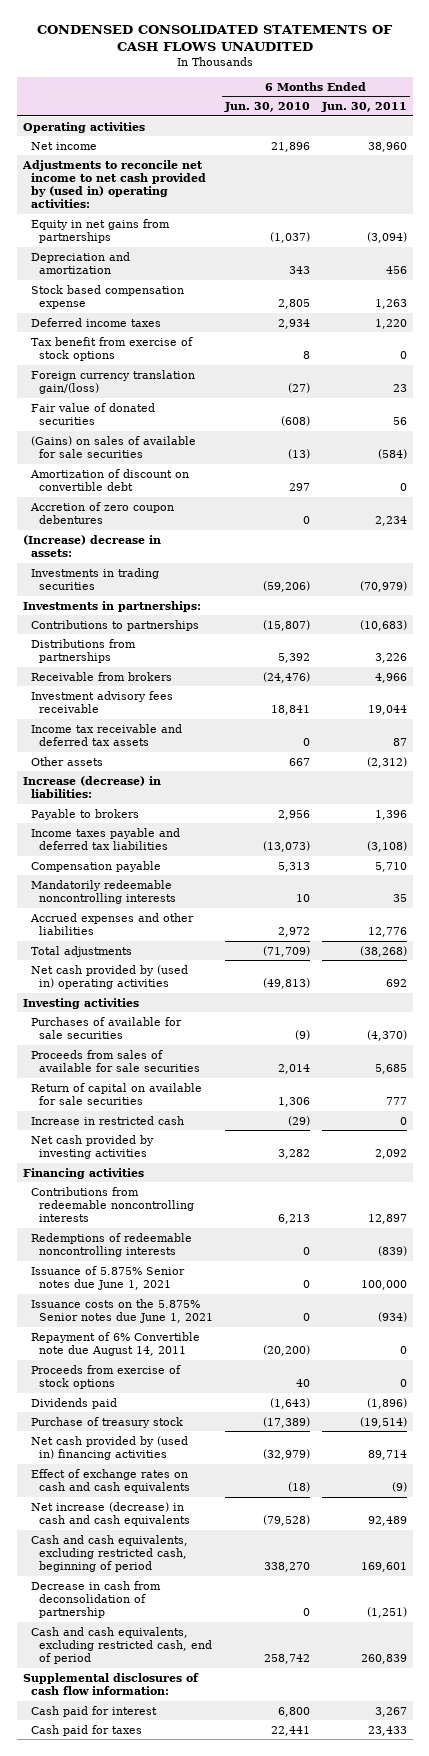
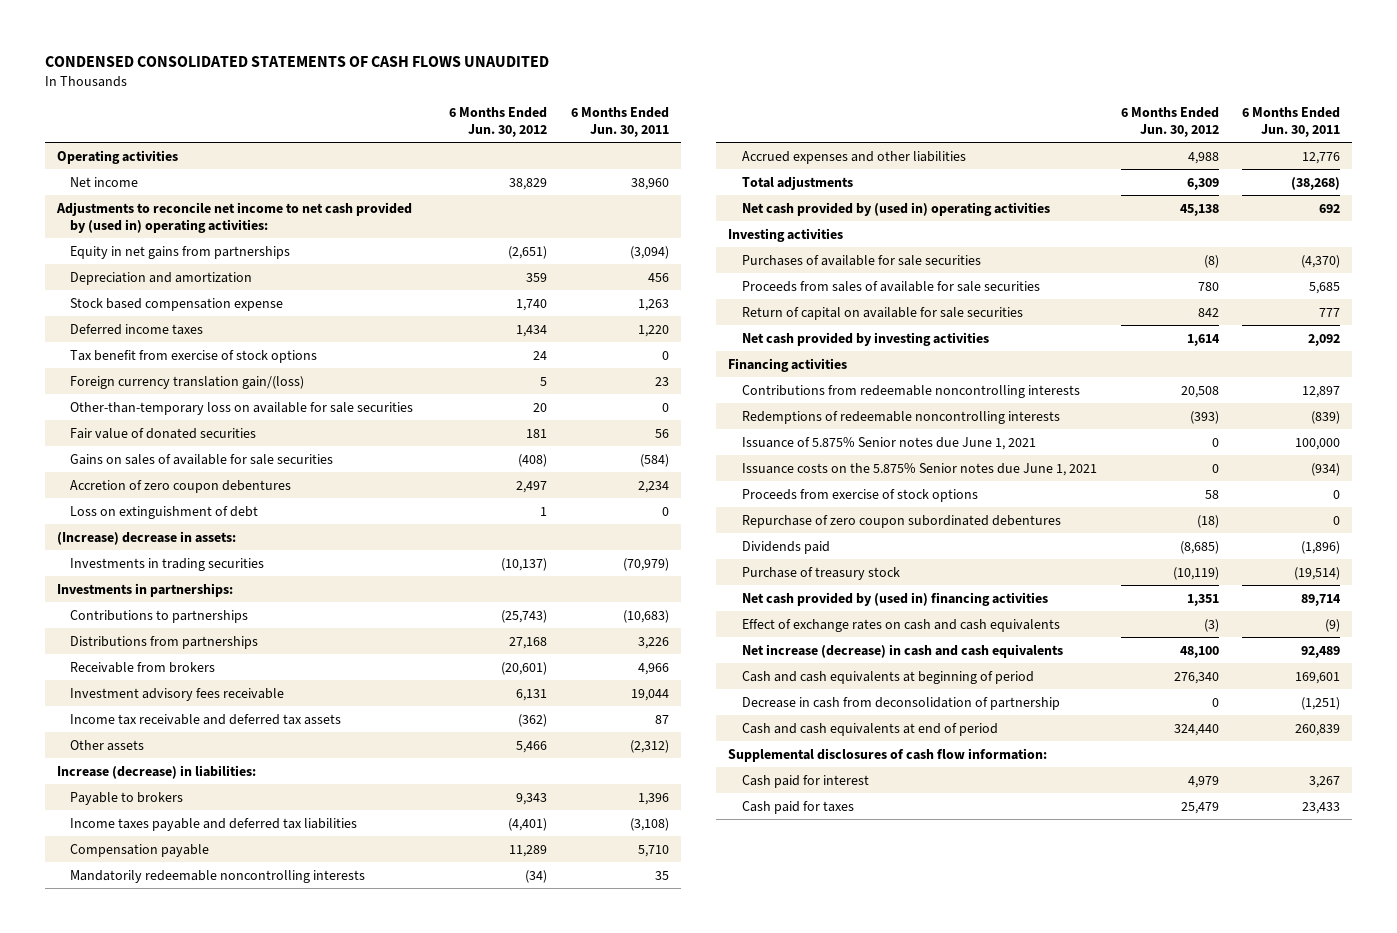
- | 6 Months Ended Jun. 30, 2010 | 6 Months Ended Jun. 30, 2011
+ | 6 Months Ended Jun. 30, 2012 | 6 Months Ended Jun. 30, 2011
+ Other-than-temporary loss on available for sale securities | 20 | 0
- (Gains) on sales of available for sale securities | (13) | (584)
- Amortization of discount on convertible debt | 297 | 0
+ Gains on sales of available for sale securities | (408) | (584)
+ Loss on extinguishment of debt | 1 | 0
- Increase in restricted cash | (29) | 0
- Repayment of 6% Convertible note due August 14, 2011 | (20,200) | 0
+ Repurchase of zero coupon subordinated debentures | (18) | 0
- Cash and cash equivalents, excluding restricted cash, beginning of period | 338,270 | 169,601
+ Cash and cash equivalents at beginning of period | 276,340 | 169,601
- Cash and cash equivalents, excluding restricted cash, end of period | 258,742 | 260,839
+ Cash and cash equivalents at end of period | 324,440 | 260,839

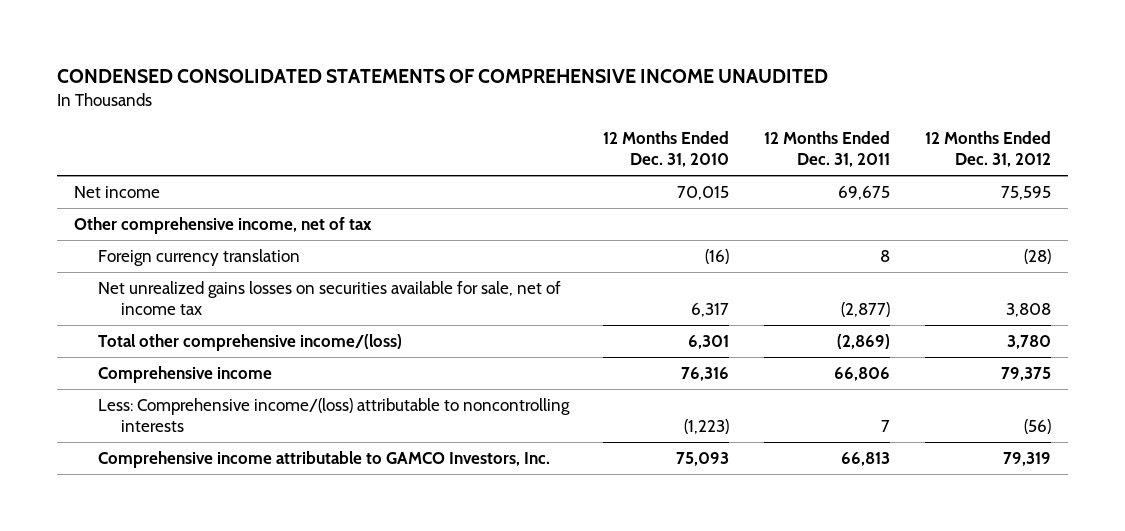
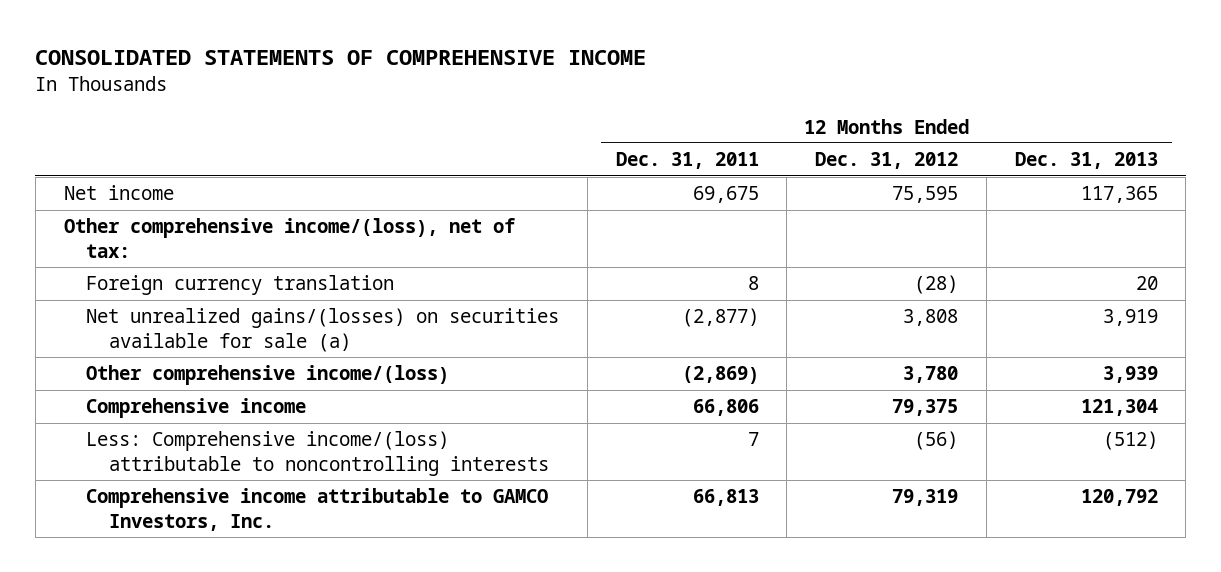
- CONDENSED CONSOLIDATED STATEMENTS OF COMPREHENSIVE INCOME UNAUDITED
+ CONSOLIDATED STATEMENTS OF COMPREHENSIVE INCOME
- | 12 Months Ended Dec. 31, 2010 | 12 Months Ended Dec. 31, 2011 | 12 Months Ended Dec. 31, 2012
+ | 12 Months Ended Dec. 31, 2011 | 12 Months Ended Dec. 31, 2012 | 12 Months Ended Dec. 31, 2013
- Other comprehensive income, net of tax
+ Other comprehensive income/(loss), net of tax:
- Net unrealized gains losses on securities available for sale, net of income tax | 6,317 | (2,877) | 3,808
- Total other comprehensive income/(loss) | 6,301 | (2,869) | 3,780
+ Net unrealized gains/(losses) on securities available for sale (a) | (2,877) | 3,808 | 3,919
+ Other comprehensive income/(loss) | (2,869) | 3,780 | 3,939

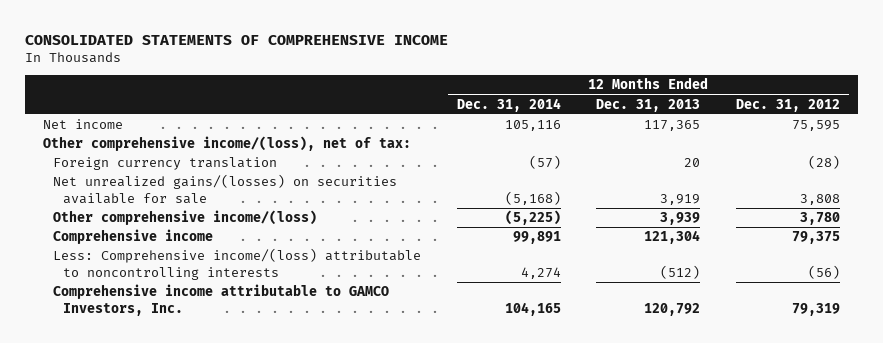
- | 12 Months Ended Dec. 31, 2011 | 12 Months Ended Dec. 31, 2012 | 12 Months Ended Dec. 31, 2013
+ | 12 Months Ended Dec. 31, 2014 | 12 Months Ended Dec. 31, 2013 | 12 Months Ended Dec. 31, 2012
- Net unrealized gains/(losses) on securities available for sale (a) | (2,877) | 3,808 | 3,919
+ Net unrealized gains/(losses) on securities available for sale | (5,168) | 3,919 | 3,808

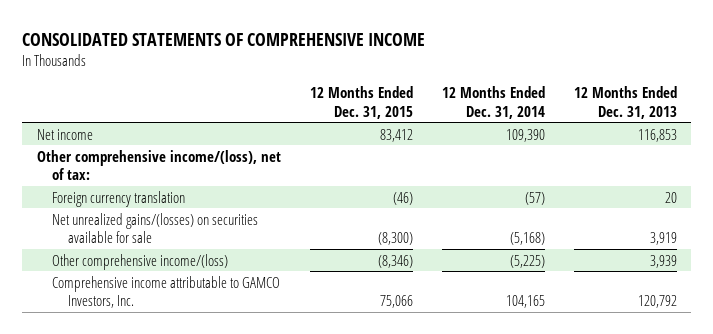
- | 12 Months Ended Dec. 31, 2014 | 12 Months Ended Dec. 31, 2013 | 12 Months Ended Dec. 31, 2012
+ | 12 Months Ended Dec. 31, 2015 | 12 Months Ended Dec. 31, 2014 | 12 Months Ended Dec. 31, 2013
- Net income | 105,116 | 117,365 | 75,595
+ Net income | 83,412 | 109,390 | 116,853
- Comprehensive income | 99,891 | 121,304 | 79,375
- Less: Comprehensive income/(loss) attributable to noncontrolling interests | 4,274 | (512) | (56)

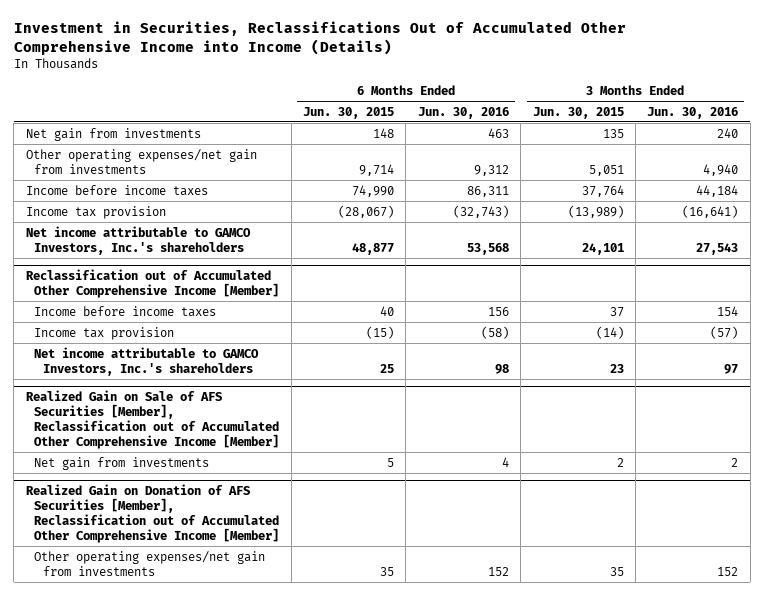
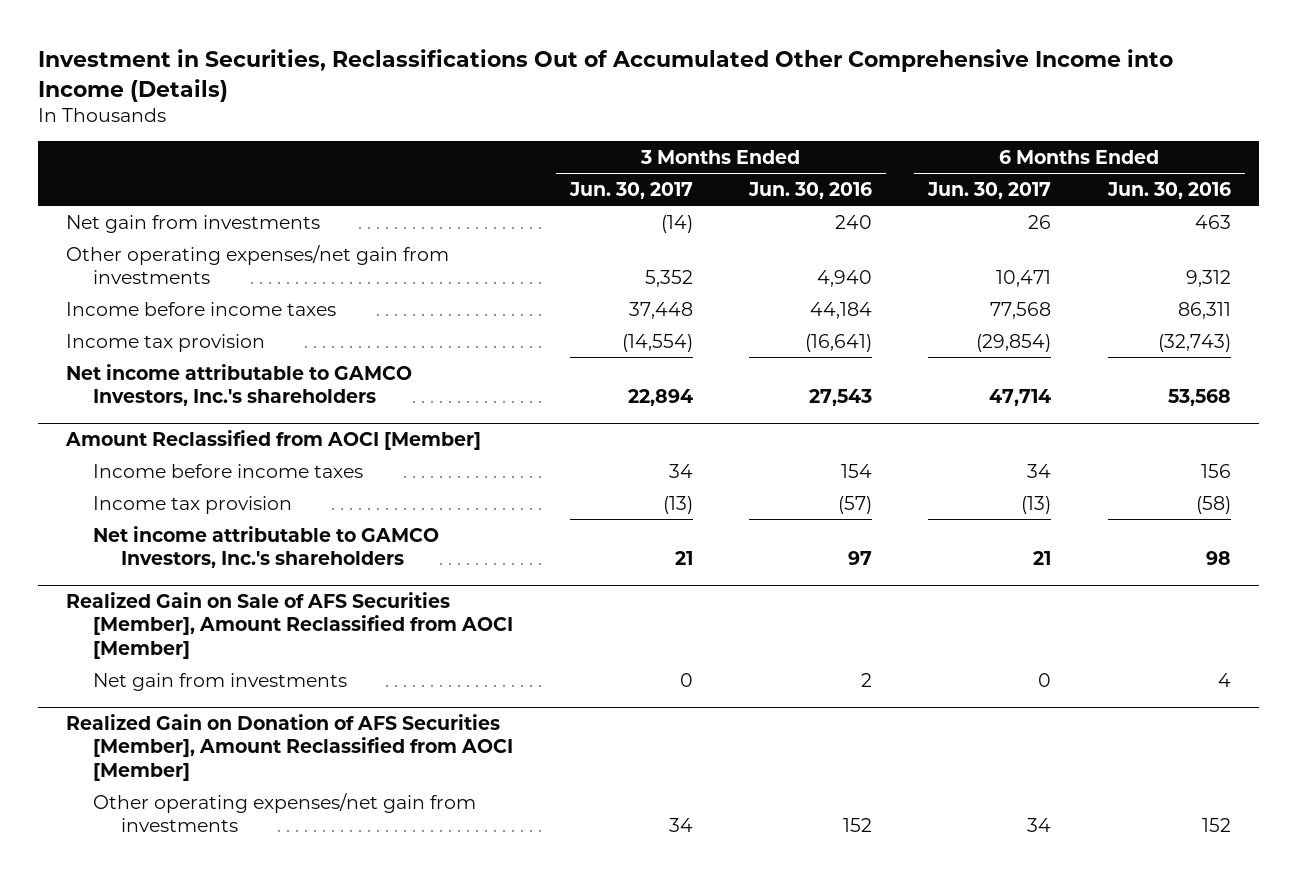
- | 6 Months Ended Jun. 30, 2015 | 6 Months Ended Jun. 30, 2016 | 3 Months Ended Jun. 30, 2015 | 3 Months Ended Jun. 30, 2016
+ | 3 Months Ended Jun. 30, 2017 | 3 Months Ended Jun. 30, 2016 | 6 Months Ended Jun. 30, 2017 | 6 Months Ended Jun. 30, 2016
- Reclassification out of Accumulated Other Comprehensive Income [Member]
+ Amount Reclassified from AOCI [Member]
- Realized Gain on Sale of AFS Securities [Member], Reclassification out of Accumulated Other Comprehensive Income [Member]
+ Realized Gain on Sale of AFS Securities [Member], Amount Reclassified from AOCI [Member]
- Realized Gain on Donation of AFS Securities [Member], Reclassification out of Accumulated Other Comprehensive Income [Member]
+ Realized Gain on Donation of AFS Securities [Member], Amount Reclassified from AOCI [Member]

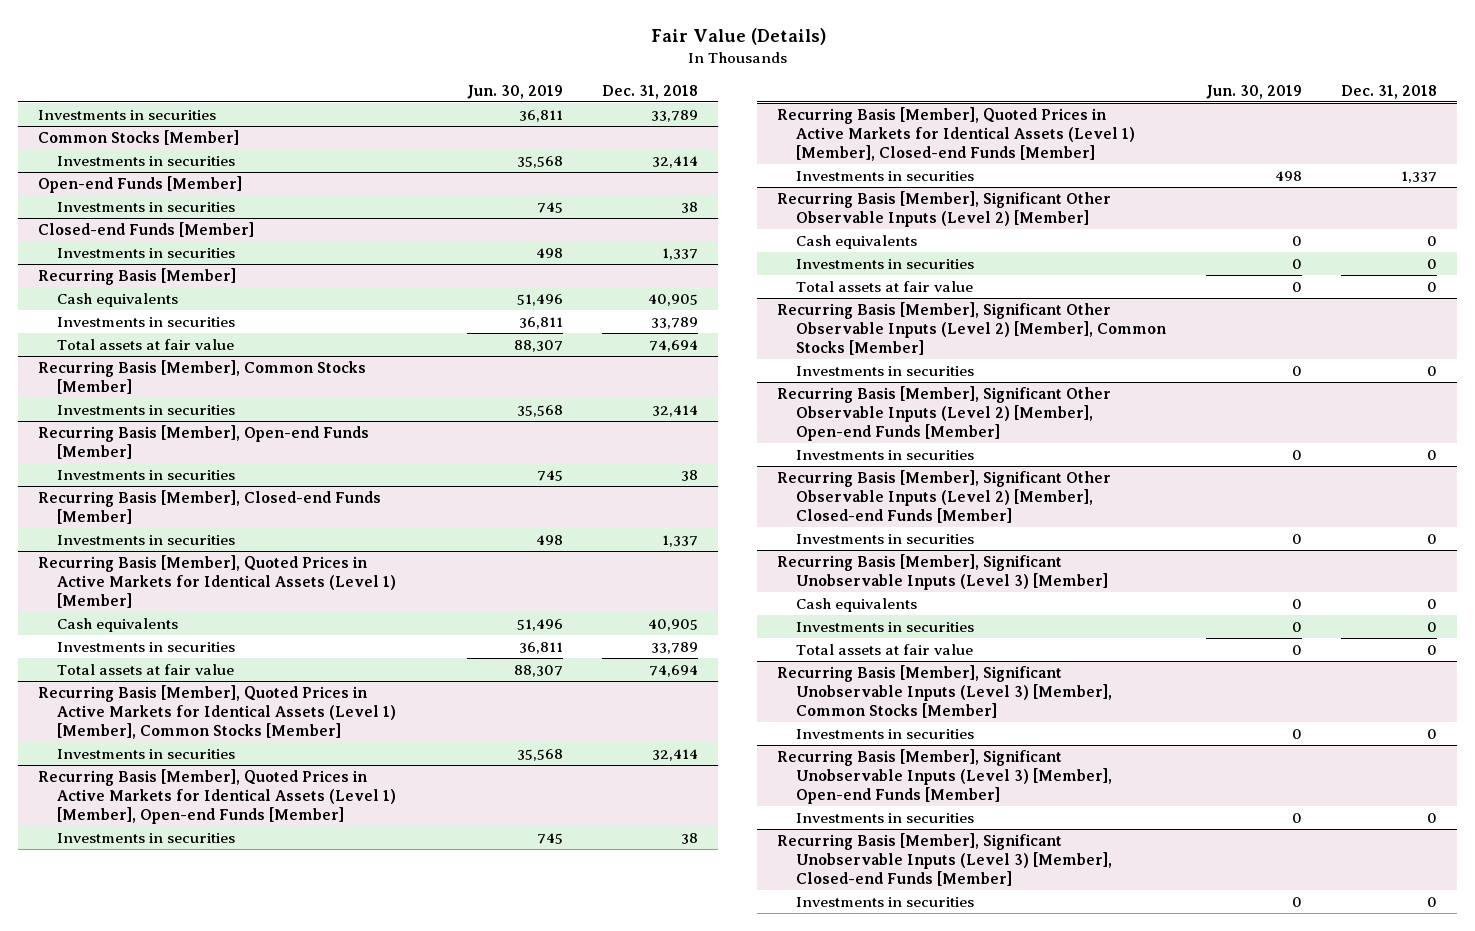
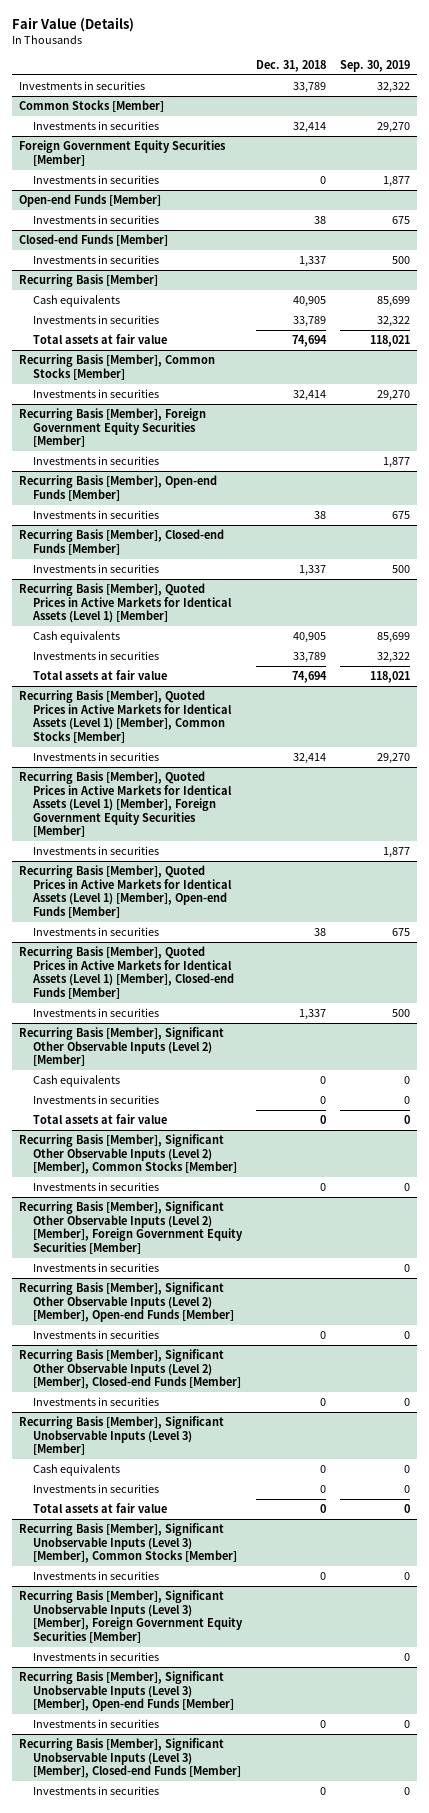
- | Jun. 30, 2019 | Dec. 31, 2018
+ | Dec. 31, 2018 | Sep. 30, 2019
+ Foreign Government Equity Securities [Member]
+ Investments in securities | 0 | 1,877
+ Recurring Basis [Member], Foreign Government Equity Securities [Member]
+ Investments in securities | | 1,877
+ Recurring Basis [Member], Quoted Prices in Active Markets for Identical Assets (Level 1) [Member], Foreign Government Equity Securities [Member]
+ Investments in securities | | 1,877
+ Recurring Basis [Member], Significant Other Observable Inputs (Level 2) [Member], Foreign Government Equity Securities [Member]
+ Investments in securities | | 0
+ Recurring Basis [Member], Significant Unobservable Inputs (Level 3) [Member], Foreign Government Equity Securities [Member]
+ Investments in securities | | 0

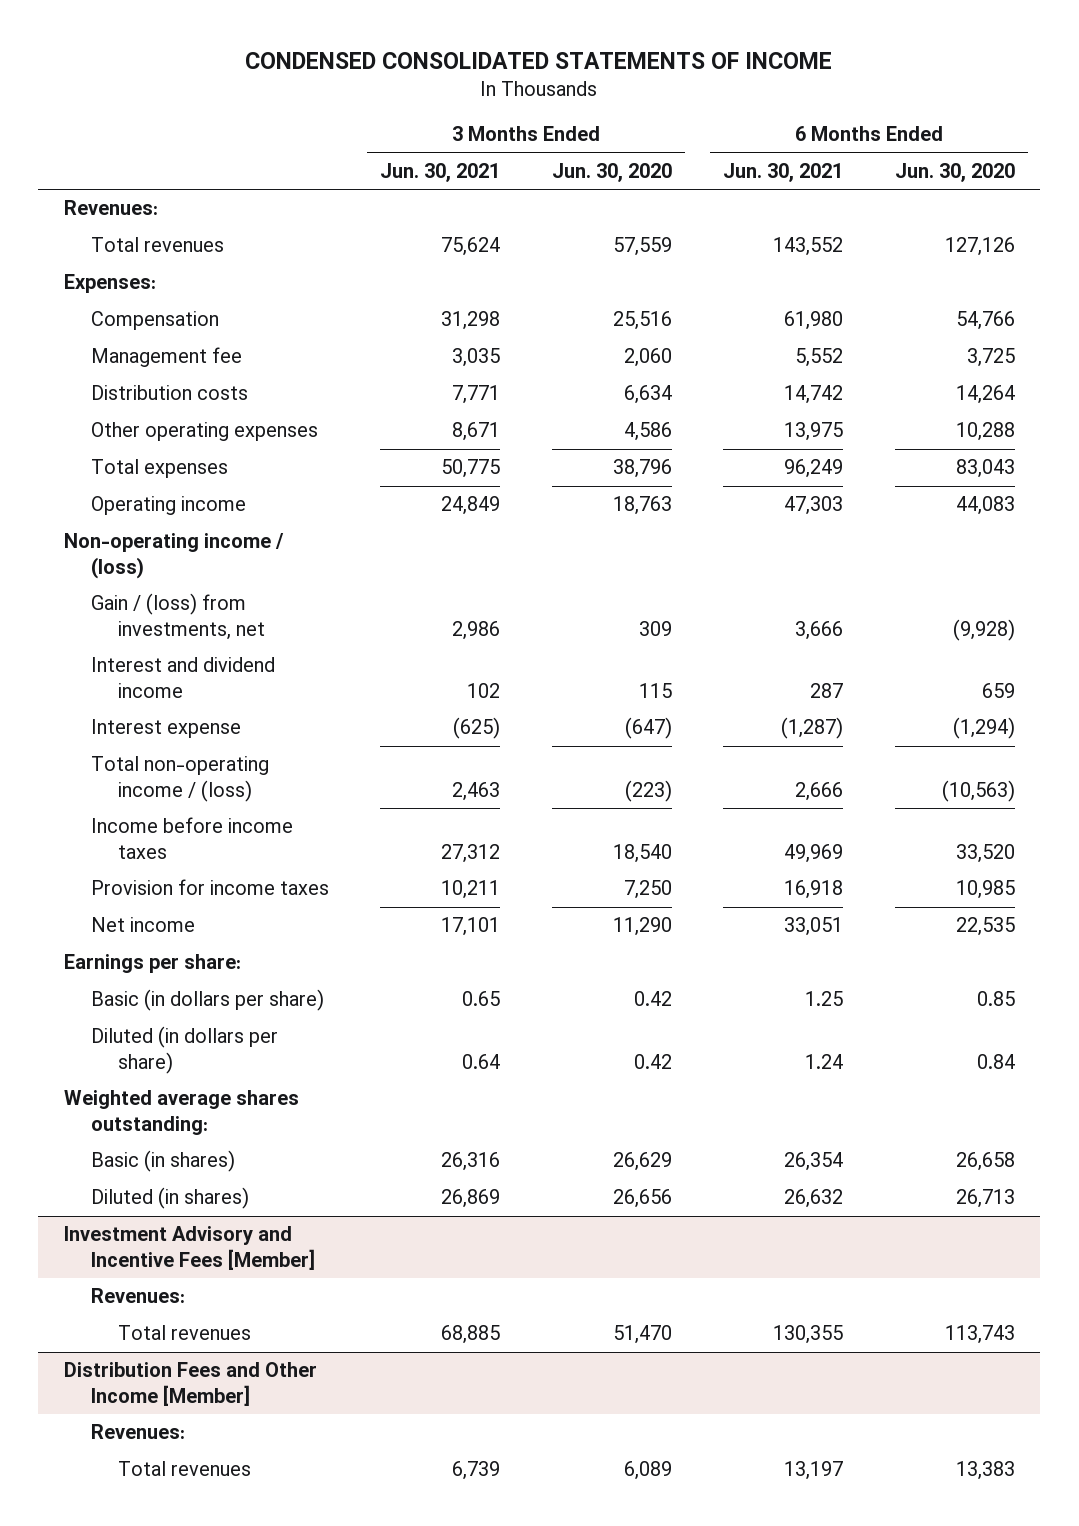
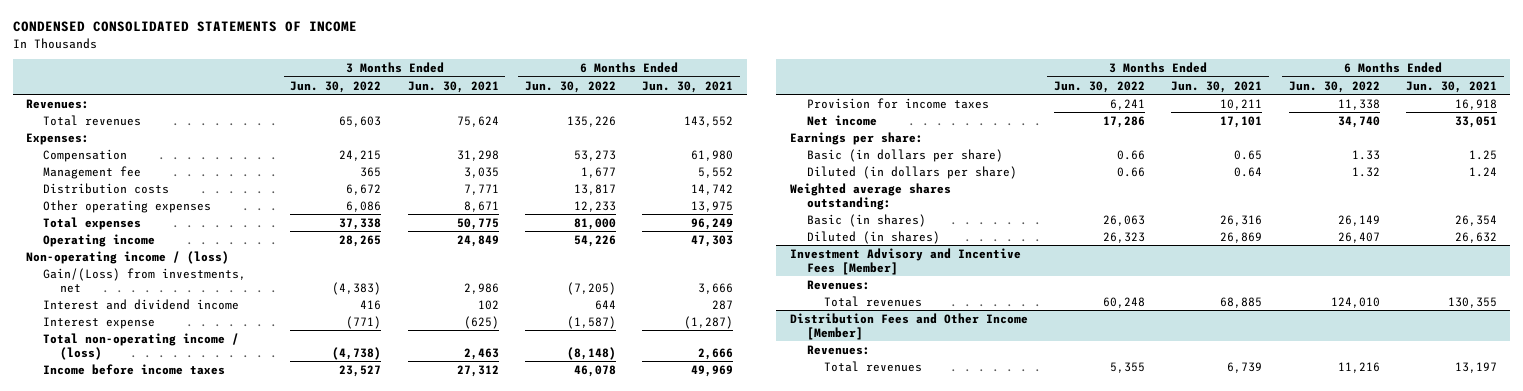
- | 3 Months Ended Jun. 30, 2021 | 3 Months Ended Jun. 30, 2020 | 6 Months Ended Jun. 30, 2021 | 6 Months Ended Jun. 30, 2020
+ | 3 Months Ended Jun. 30, 2022 | 3 Months Ended Jun. 30, 2021 | 6 Months Ended Jun. 30, 2022 | 6 Months Ended Jun. 30, 2021
- Gain / (loss) from investments, net | 2,986 | 309 | 3,666 | (9,928)
+ Gain/(Loss) from investments, net | (4,383) | 2,986 | (7,205) | 3,666

